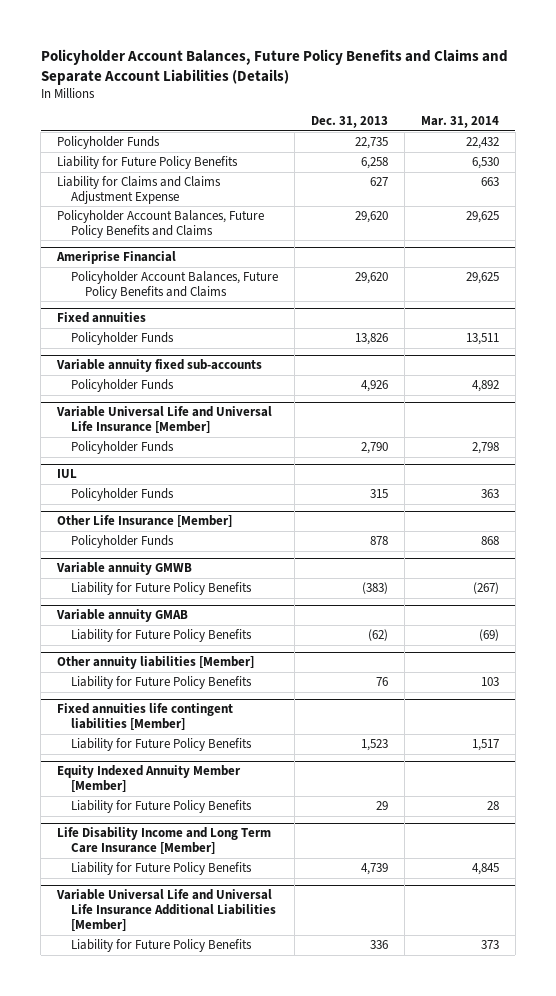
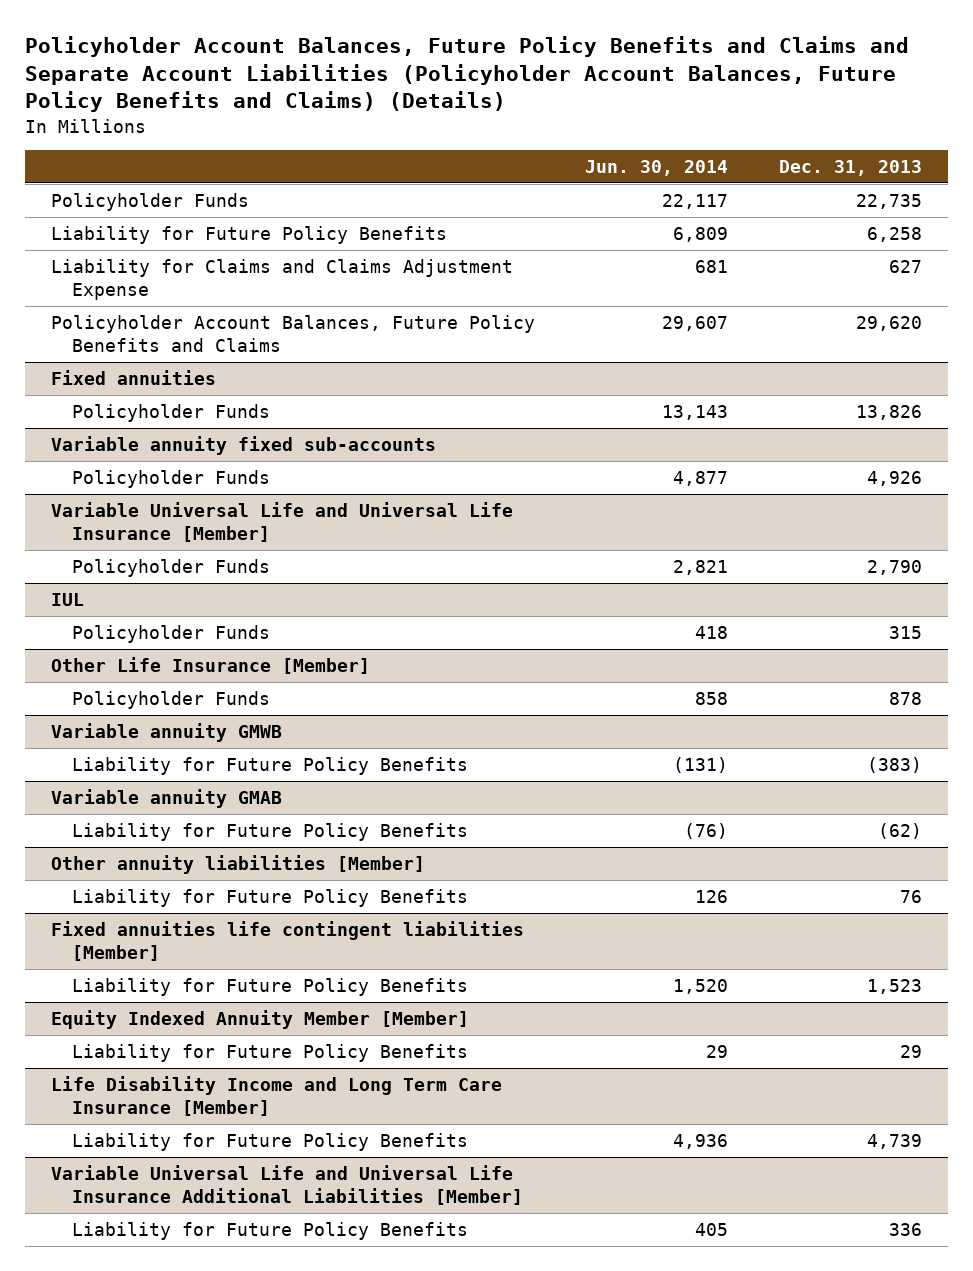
- Policyholder Account Balances, Future Policy Benefits and Claims and Separate Account Liabilities (Details)
+ Policyholder Account Balances, Future Policy Benefits and Claims and Separate Account Liabilities (Policyholder Account Balances, Future Policy Benefits and Claims) (Details)
- | Dec. 31, 2013 | Mar. 31, 2014
+ | Jun. 30, 2014 | Dec. 31, 2013
- Ameriprise Financial
- Policyholder Account Balances, Future Policy Benefits and Claims | 29,620 | 29,625

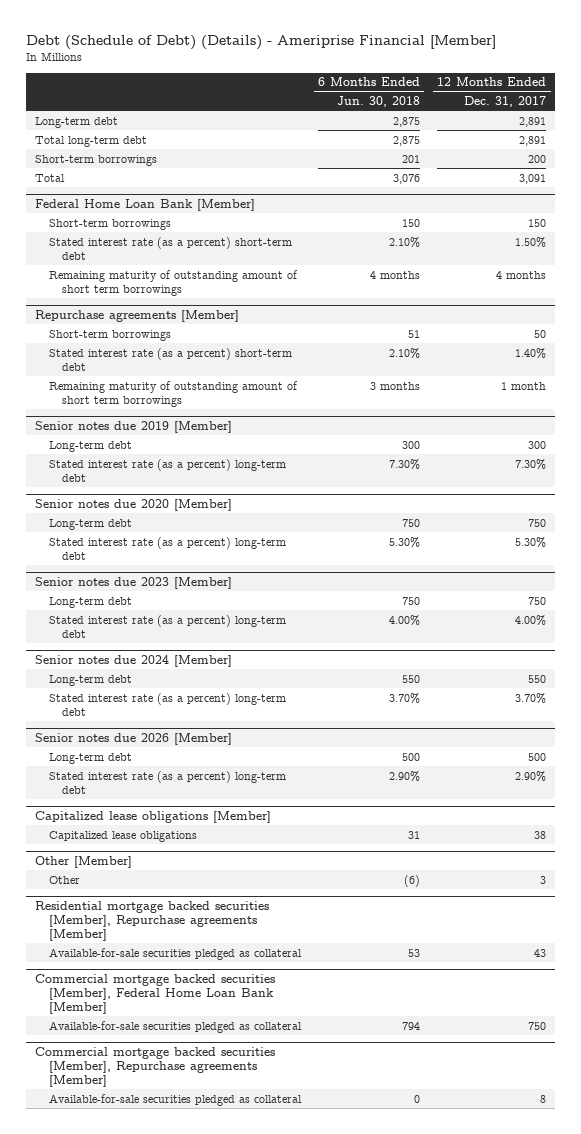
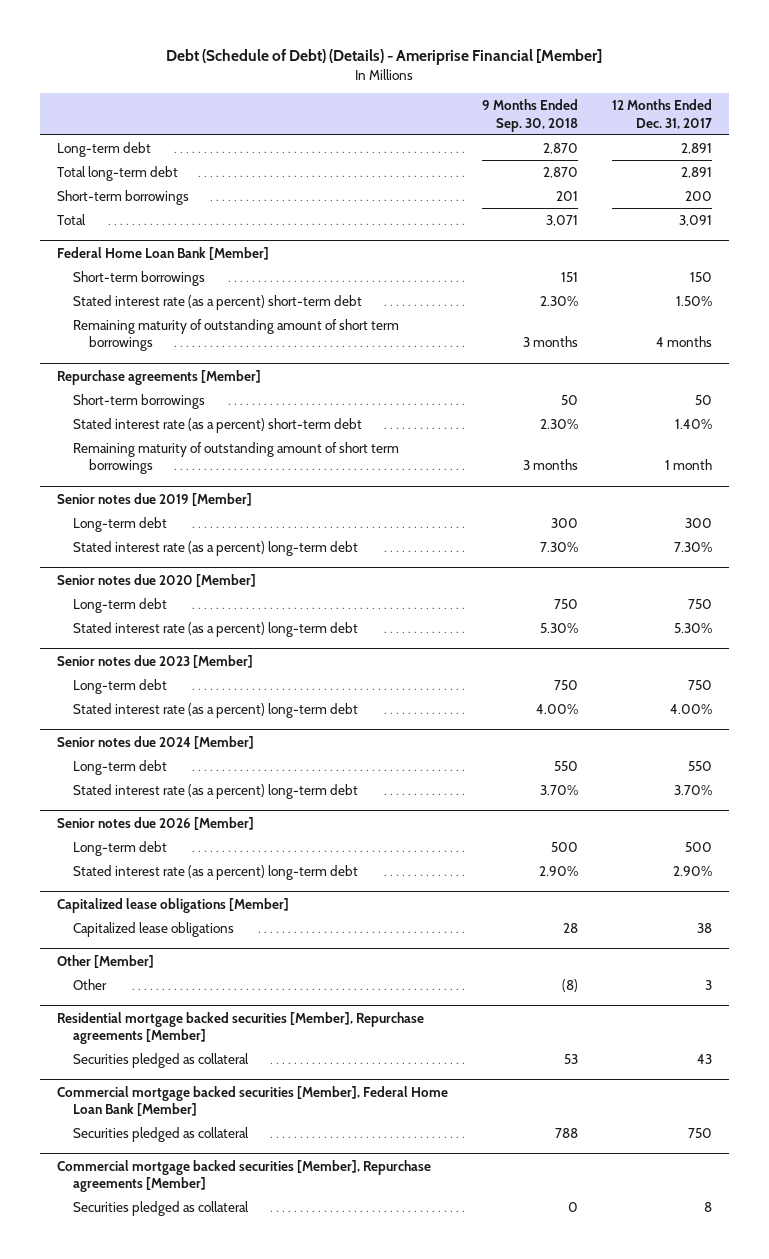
- | 6 Months Ended Jun. 30, 2018 | 12 Months Ended Dec. 31, 2017
+ | 9 Months Ended Sep. 30, 2018 | 12 Months Ended Dec. 31, 2017
@ Residential mortgage backed securities [Member], Repurchase agreements [Member]
- Available-for-sale securities pledged as collateral | 53 | 43
+ Securities pledged as collateral | 53 | 43
@ Commercial mortgage backed securities [Member], Federal Home Loan Bank [Member]
- Available-for-sale securities pledged as collateral | 794 | 750
+ Securities pledged as collateral | 788 | 750
@ Commercial mortgage backed securities [Member], Repurchase agreements [Member]
- Available-for-sale securities pledged as collateral | 0 | 8
+ Securities pledged as collateral | 0 | 8

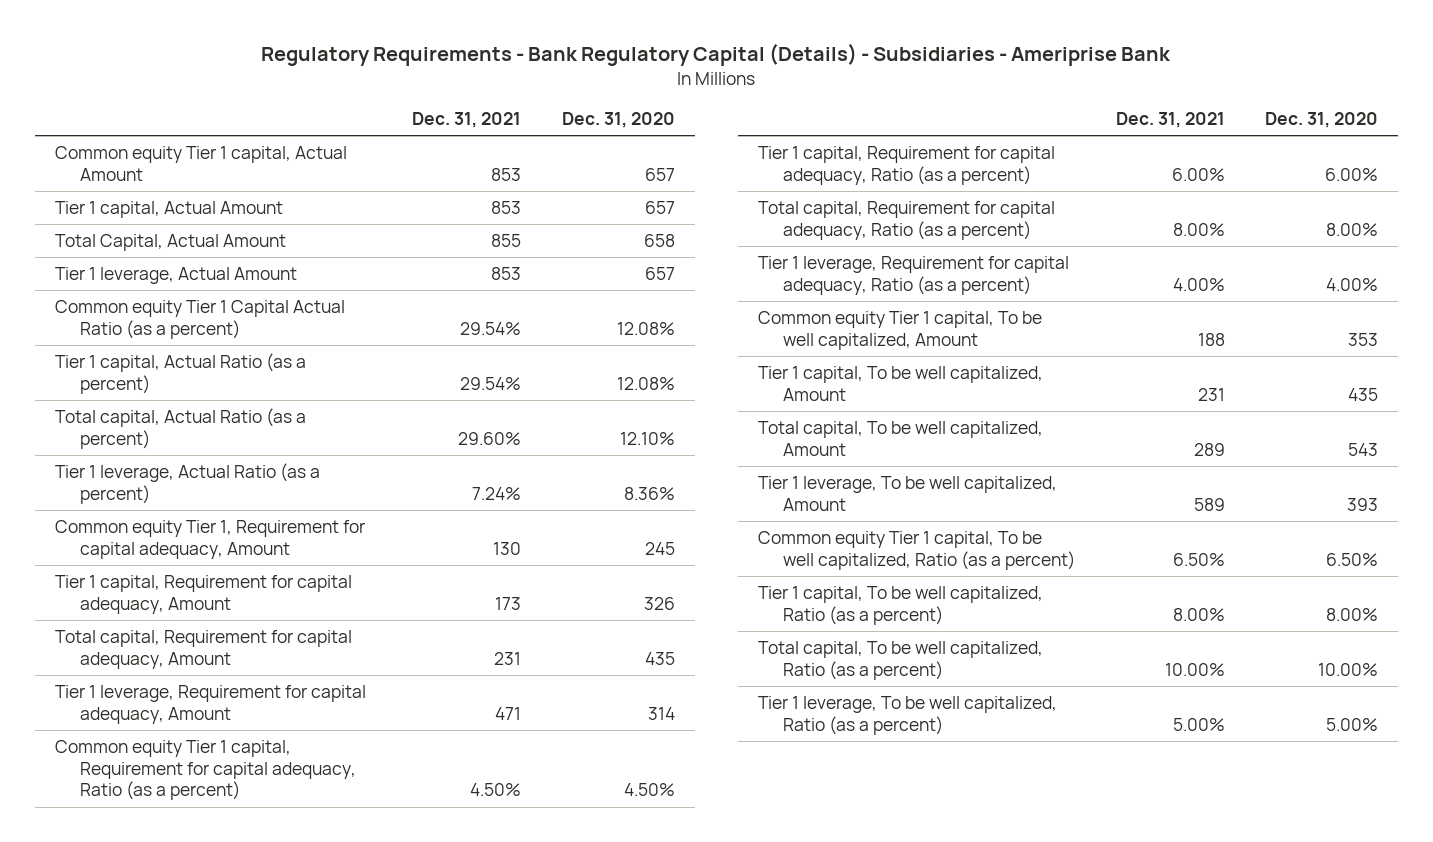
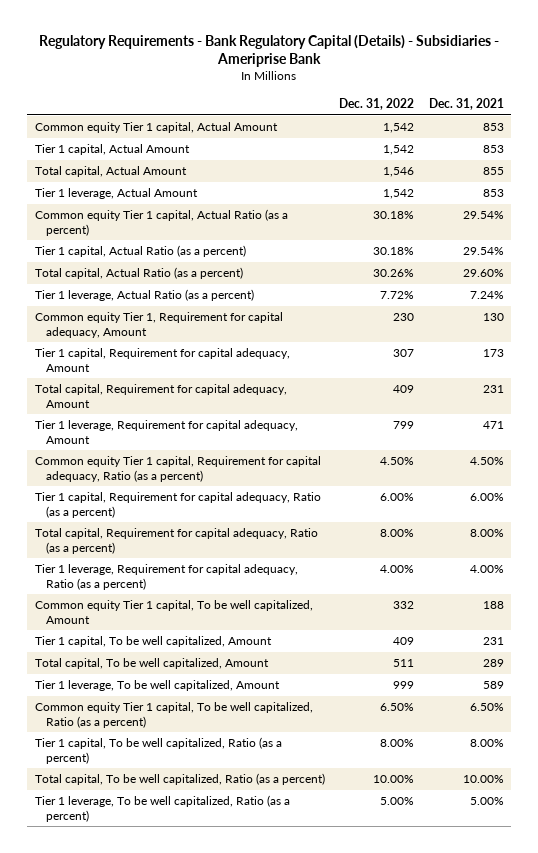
- | Dec. 31, 2021 | Dec. 31, 2020
+ | Dec. 31, 2022 | Dec. 31, 2021
- Total Capital, Actual Amount | 855 | 658
+ Total capital, Actual Amount | 1,546 | 855
- Common equity Tier 1 Capital Actual Ratio (as a percent) | 29.54% | 12.08%
+ Common equity Tier 1 capital, Actual Ratio (as a percent) | 30.18% | 29.54%

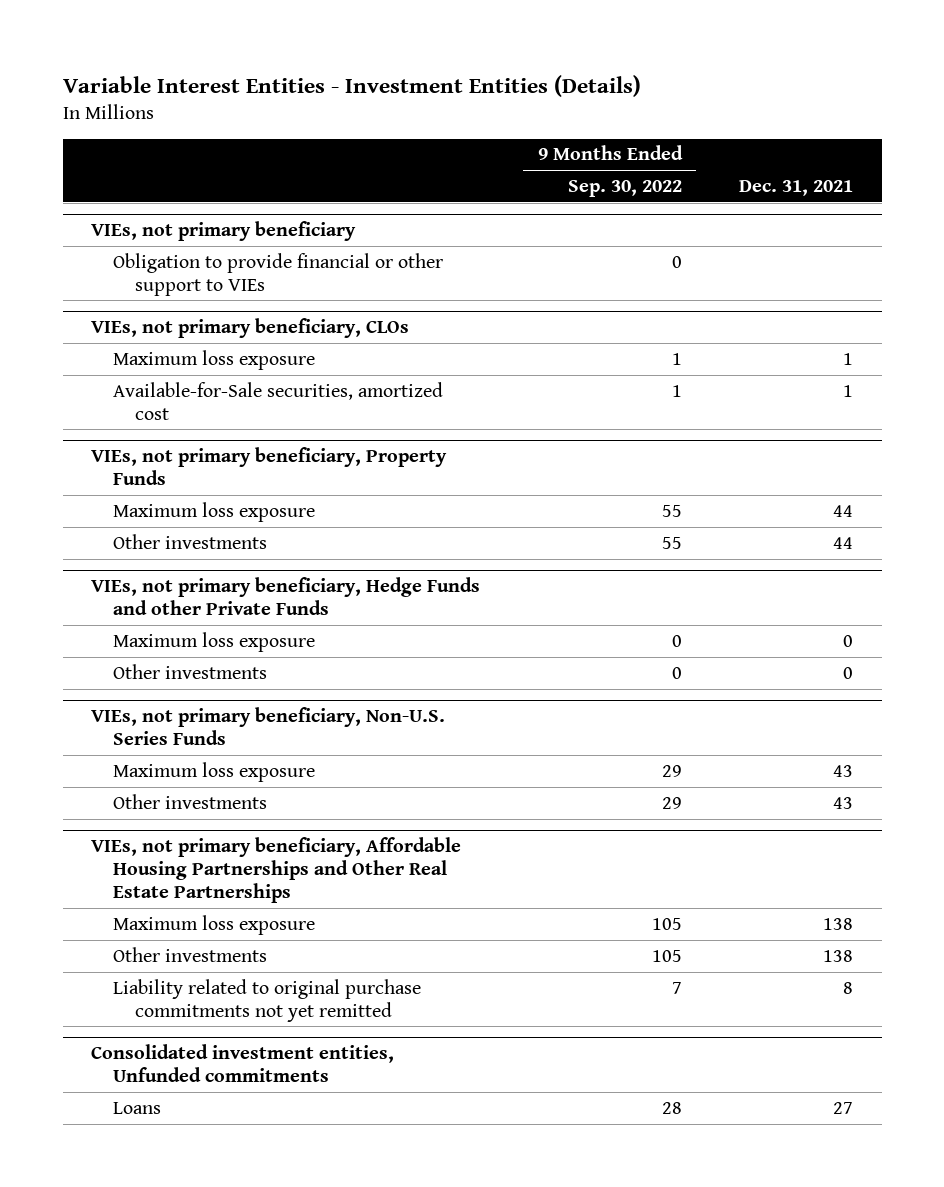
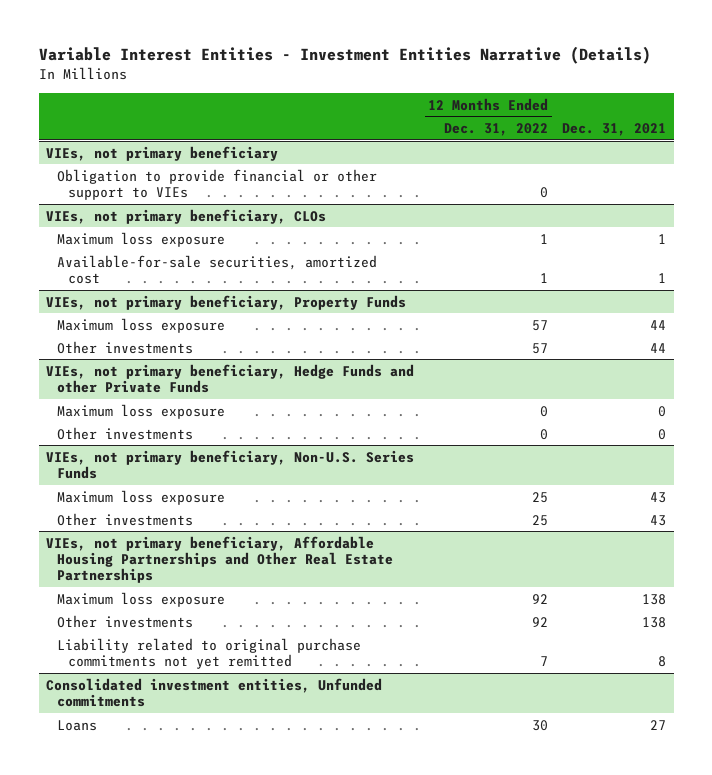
- Variable Interest Entities - Investment Entities (Details)
+ Variable Interest Entities - Investment Entities Narrative (Details)
- | 9 Months Ended Sep. 30, 2022 | Dec. 31, 2021
+ | 12 Months Ended Dec. 31, 2022 | Dec. 31, 2021
@ VIEs, not primary beneficiary, CLOs
- Available-for-Sale securities, amortized cost | 1 | 1
+ Available-for-sale securities, amortized cost | 1 | 1

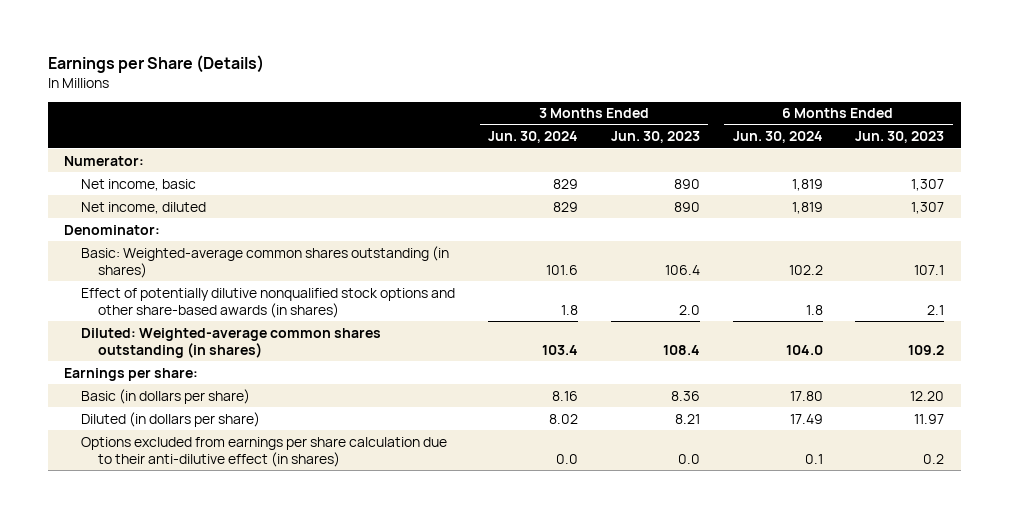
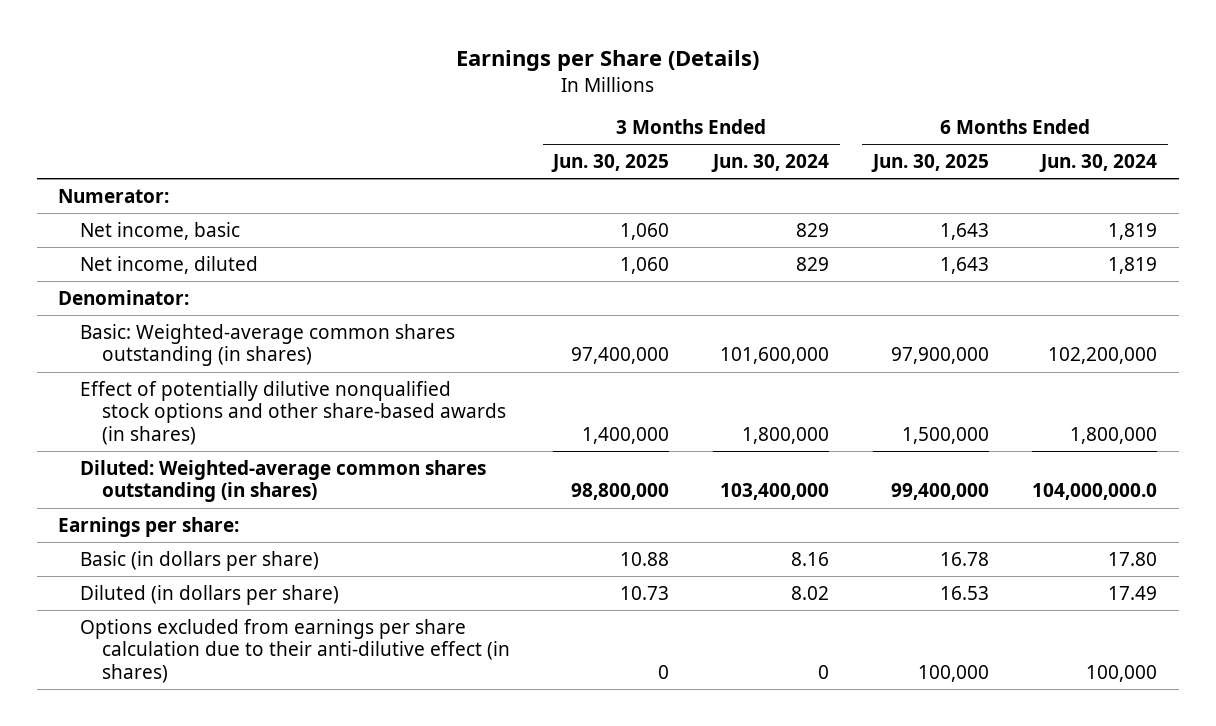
- | 3 Months Ended Jun. 30, 2024 | 3 Months Ended Jun. 30, 2023 | 6 Months Ended Jun. 30, 2024 | 6 Months Ended Jun. 30, 2023
+ | 3 Months Ended Jun. 30, 2025 | 3 Months Ended Jun. 30, 2024 | 6 Months Ended Jun. 30, 2025 | 6 Months Ended Jun. 30, 2024
- Basic: Weighted-average common shares outstanding (in shares) | 101.6 | 106.4 | 102.2 | 107.1
- Effect of potentially dilutive nonqualified stock options and other share-based awards (in shares) | 1.8 | 2.0 | 1.8 | 2.1
- Diluted: Weighted-average common shares outstanding (in shares) | 103.4 | 108.4 | 104.0 | 109.2
+ Basic: Weighted-average common shares outstanding (in shares) | 97,400,000 | 101,600,000 | 97,900,000 | 102,200,000
+ Effect of potentially dilutive nonqualified stock options and other share-based awards (in shares) | 1,400,000 | 1,800,000 | 1,500,000 | 1,800,000
+ Diluted: Weighted-average common shares outstanding (in shares) | 98,800,000 | 103,400,000 | 99,400,000 | 104,000,000.0
- Options excluded from earnings per share calculation due to their anti-dilutive effect (in shares) | 0.0 | 0.0 | 0.1 | 0.2
+ Options excluded from earnings per share calculation due to their anti-dilutive effect (in shares) | 0 | 0 | 100,000 | 100,000

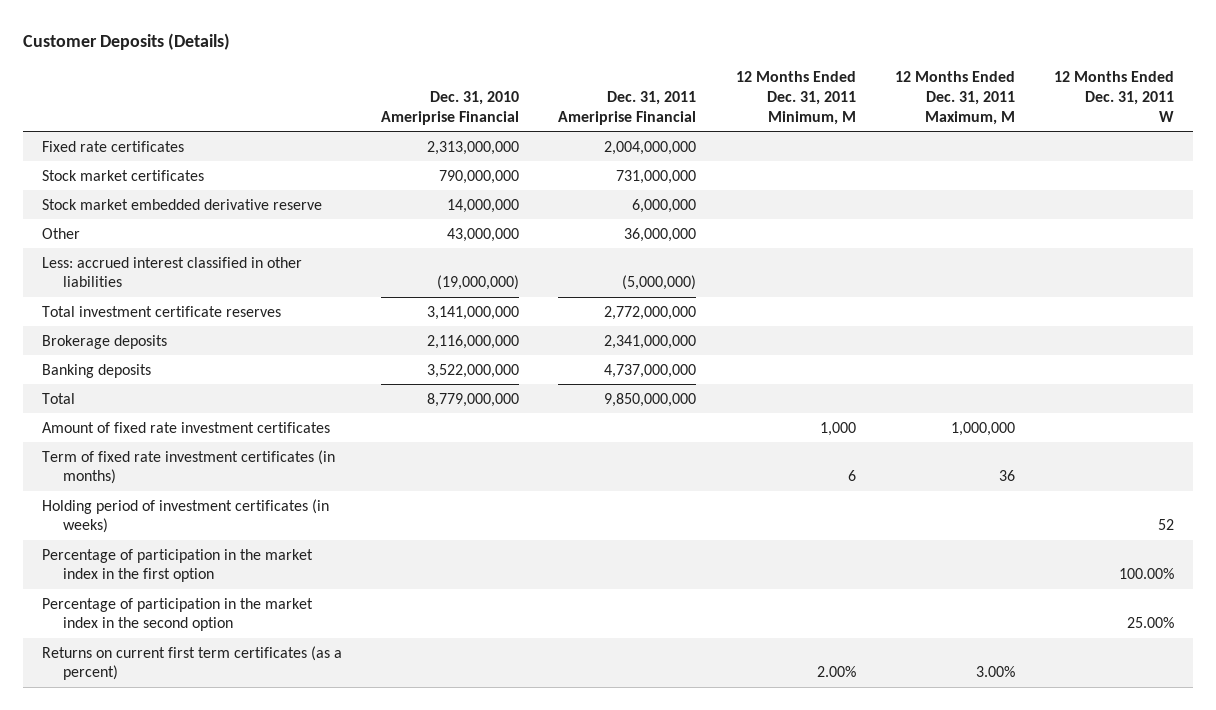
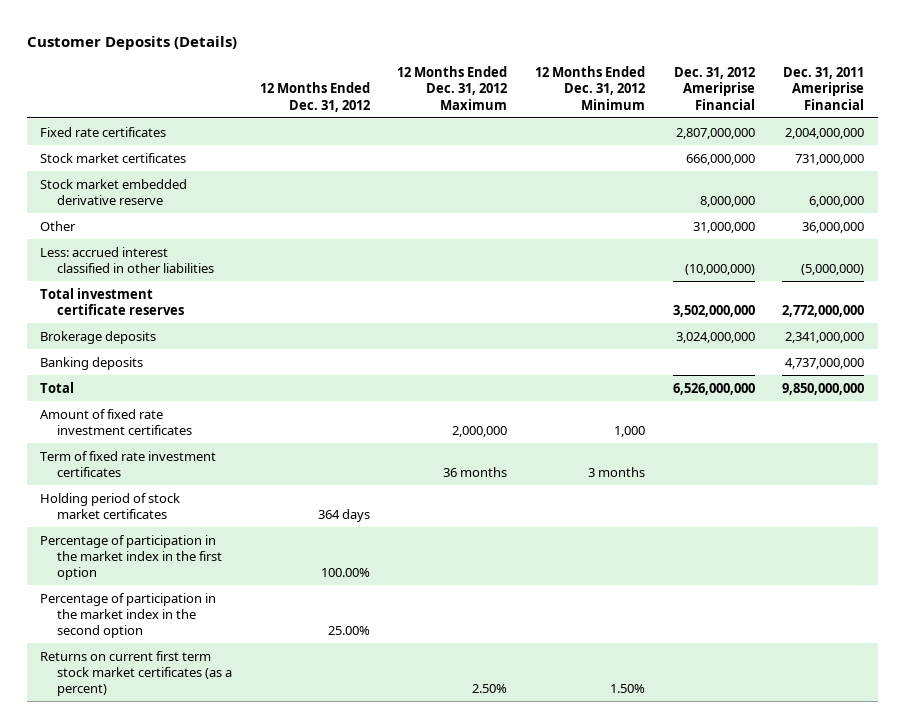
- | Dec. 31, 2010 Ameriprise Financial | Dec. 31, 2011 Ameriprise Financial | 12 Months Ended Dec. 31, 2011 Minimum, M | 12 Months Ended Dec. 31, 2011 Maximum, M | 12 Months Ended Dec. 31, 2011 W
+ | 12 Months Ended Dec. 31, 2012 | 12 Months Ended Dec. 31, 2012 Maximum | 12 Months Ended Dec. 31, 2012 Minimum | Dec. 31, 2012 Ameriprise Financial | Dec. 31, 2011 Ameriprise Financial
- Term of fixed rate investment certificates (in months) | | | 6 | 36 |
- Holding period of investment certificates (in weeks) | | | | | 52
+ Term of fixed rate investment certificates | | 36 months | 3 months | |
+ Holding period of stock market certificates | 364 days | | | |
- Returns on current first term certificates (as a percent) | | | 2.00% | 3.00% |
+ Returns on current first term stock market certificates (as a percent) | | 2.50% | 1.50% | |

